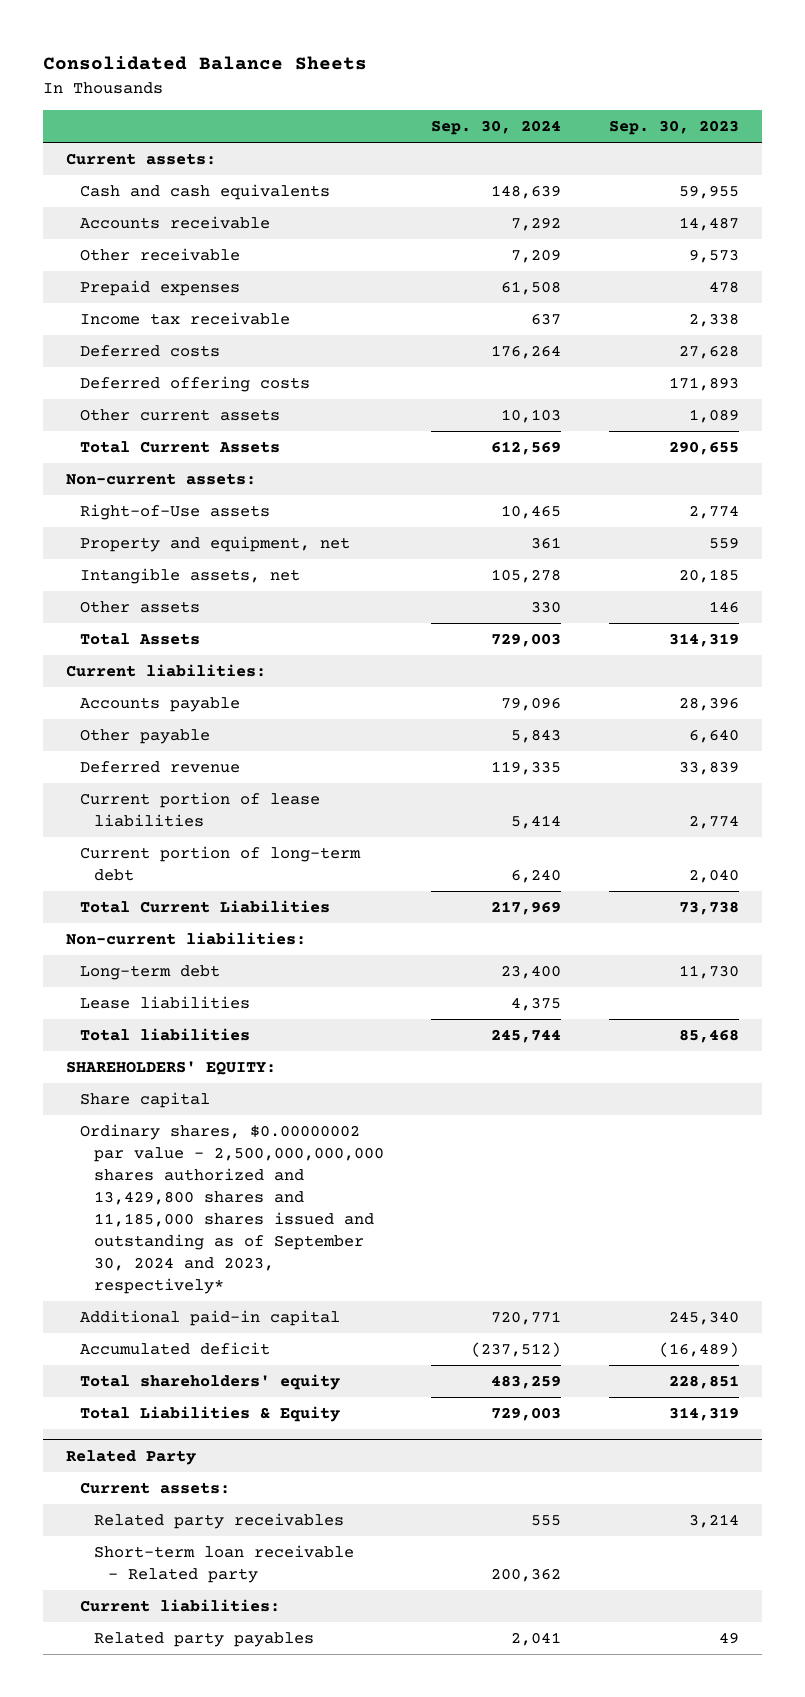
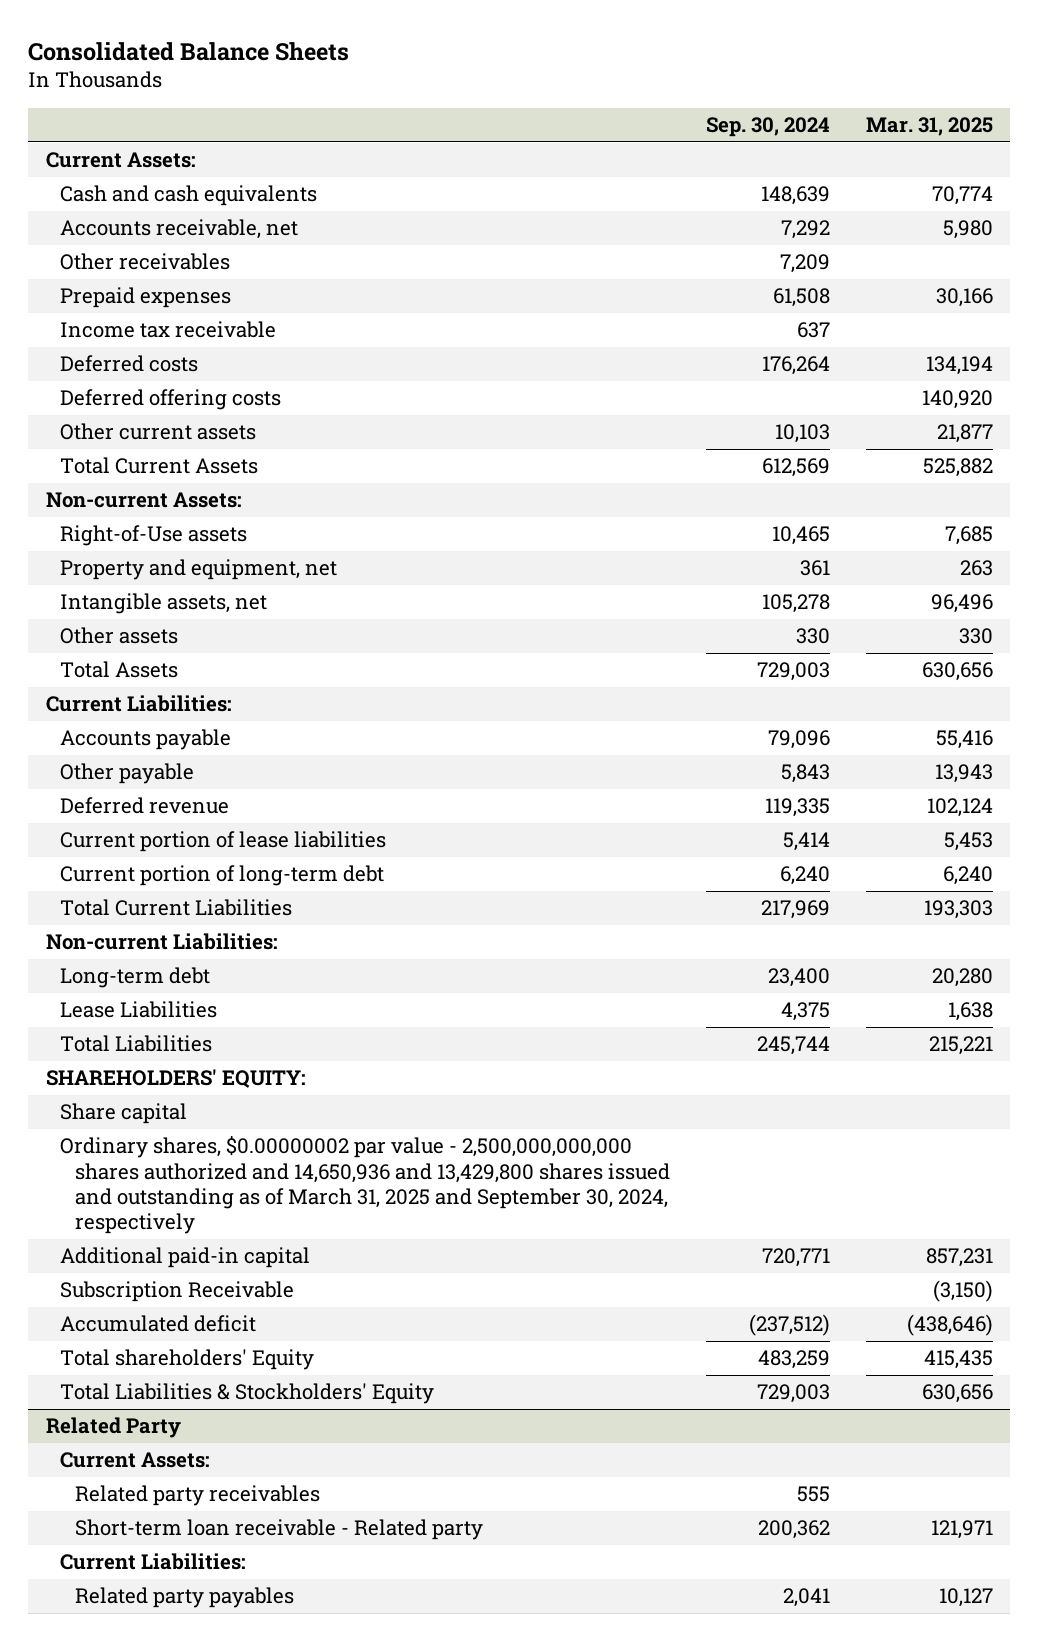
- | Sep. 30, 2024 | Sep. 30, 2023
+ | Sep. 30, 2024 | Mar. 31, 2025
- Current assets:
+ Current Assets:
- Accounts receivable | 7,292 | 14,487
- Other receivable | 7,209 | 9,573
+ Accounts receivable, net | 7,292 | 5,980
+ Other receivables | 7,209 |
- Non-current assets:
+ Non-current Assets:
- Current liabilities:
+ Current Liabilities:
- Non-current liabilities:
+ Non-current Liabilities:
- Lease liabilities | 4,375 |
- Total liabilities | 245,744 | 85,468
+ Lease Liabilities | 4,375 | 1,638
+ Total Liabilities | 245,744 | 215,221
- Ordinary shares, $0.00000002 par value - 2,500,000,000,000 shares authorized and 13,429,800 shares and 11,185,000 shares issued and outstanding as of September 30, 2024 and 2023, respectively*
+ Ordinary shares, $0.00000002 par value - 2,500,000,000,000 shares authorized and 14,650,936 and 13,429,800 shares issued and outstanding as of March 31, 2025 and September 30, 2024, respectively
+ Subscription Receivable | | (3,150)
- Total shareholders' equity | 483,259 | 228,851
- Total Liabilities & Equity | 729,003 | 314,319
+ Total shareholders' Equity | 483,259 | 415,435
+ Total Liabilities & Stockholders' Equity | 729,003 | 630,656
@ Related Party
- Current assets:
+ Current Assets:
- Current liabilities:
+ Current Liabilities:

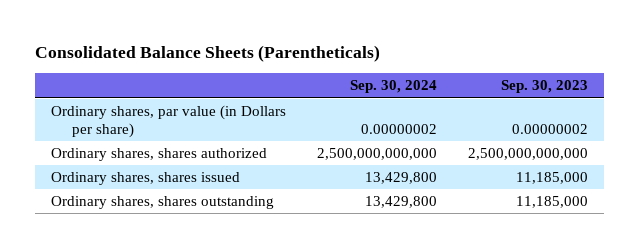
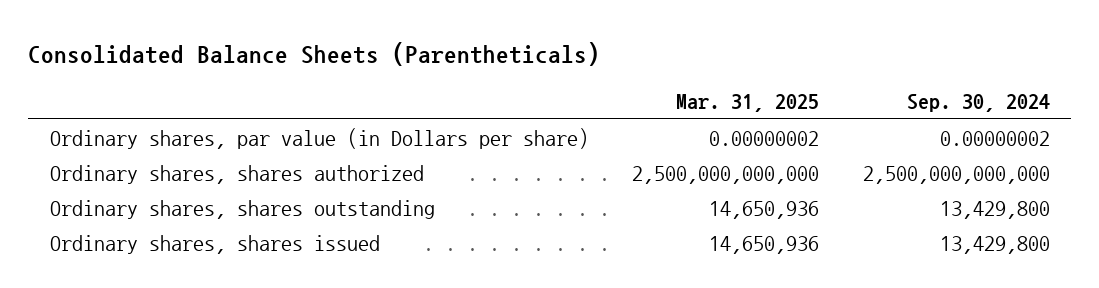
- | Sep. 30, 2024 | Sep. 30, 2023
+ | Mar. 31, 2025 | Sep. 30, 2024
moved down: Ordinary shares, shares issued | 14,650,936 | 13,429,800

